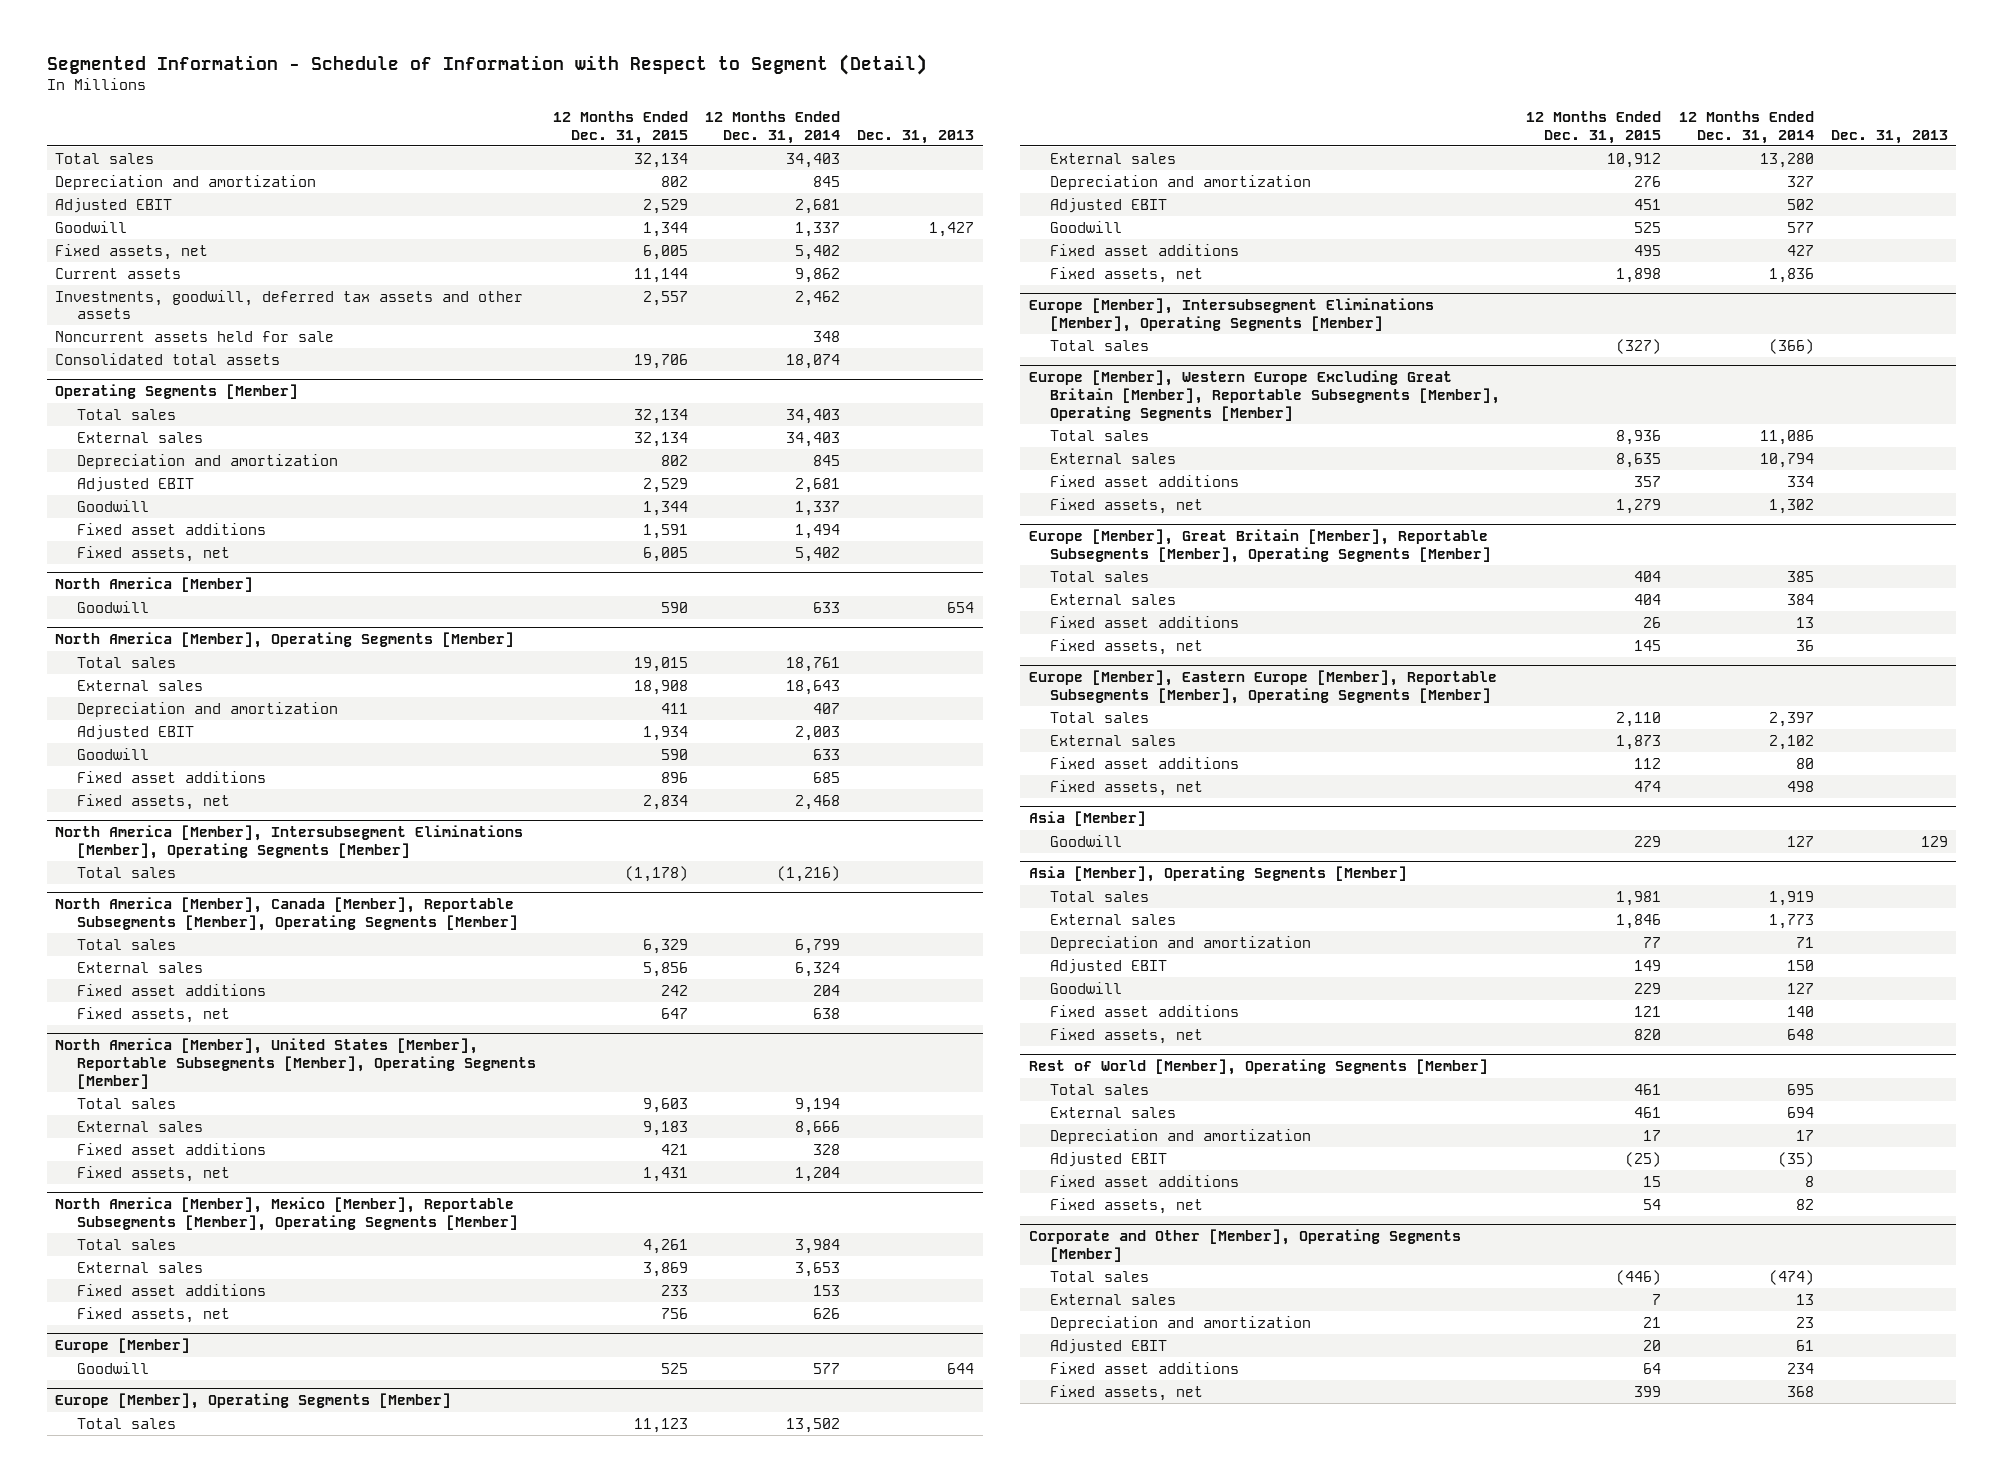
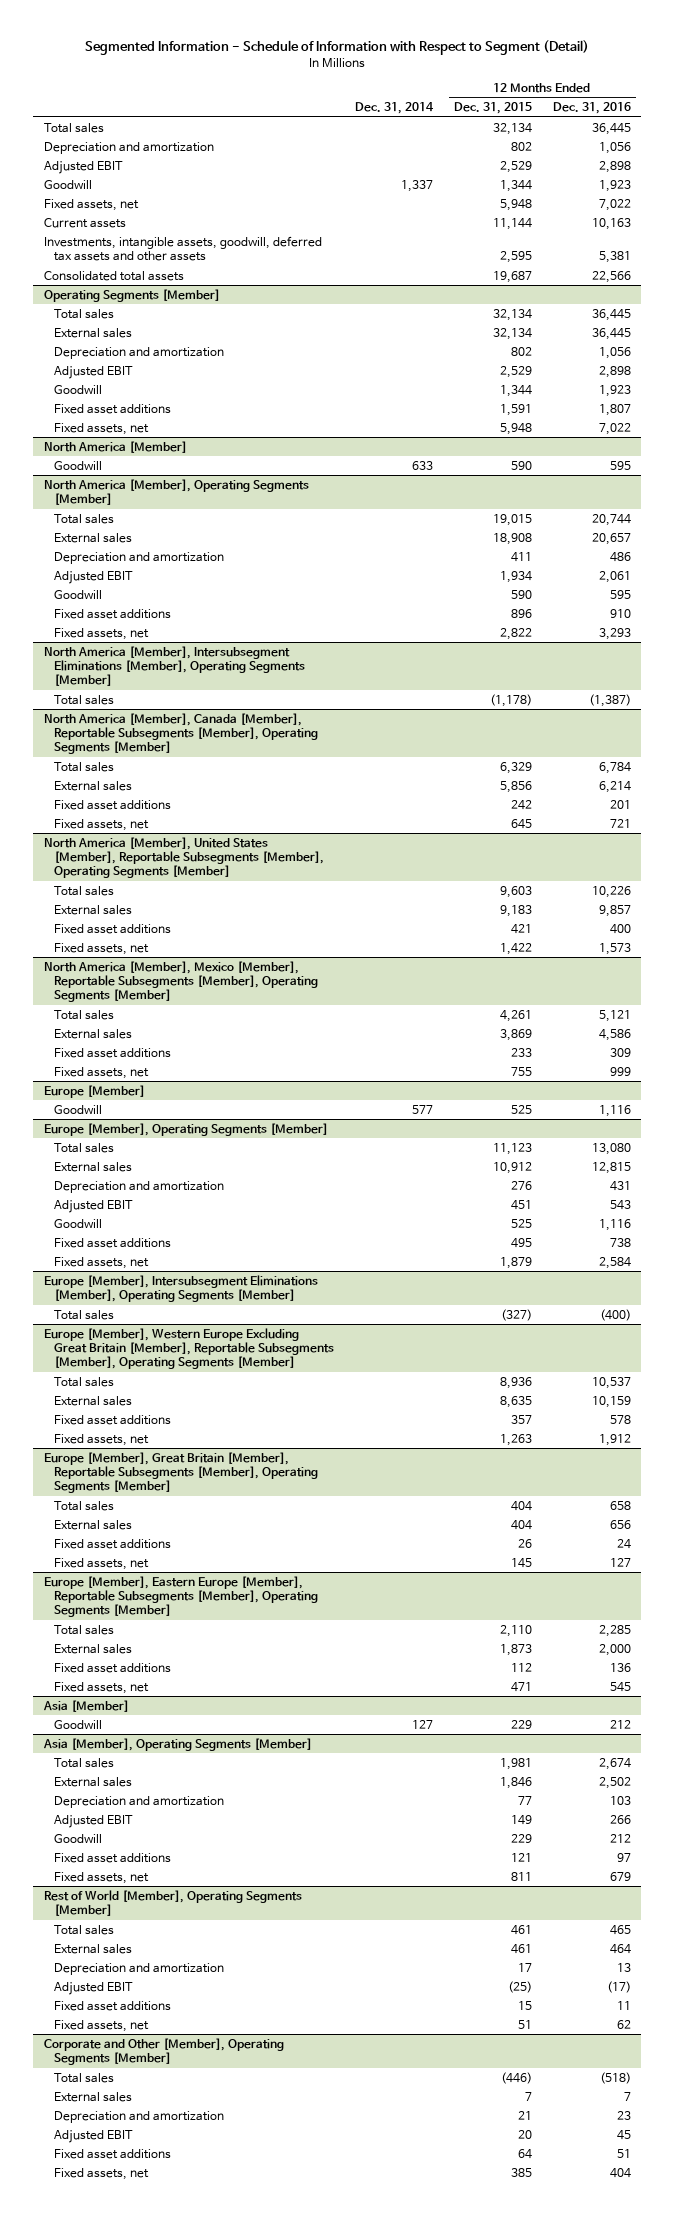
- | 12 Months Ended Dec. 31, 2015 | 12 Months Ended Dec. 31, 2014 | Dec. 31, 2013
+ | Dec. 31, 2014 | 12 Months Ended Dec. 31, 2015 | 12 Months Ended Dec. 31, 2016
- Fixed assets, net | 6,005 | 5,402 |
+ Fixed assets, net | | 5,948 | 7,022
- Investments, goodwill, deferred tax assets and other assets | 2,557 | 2,462 |
- Noncurrent assets held for sale | | 348 |
- Consolidated total assets | 19,706 | 18,074 |
+ Investments, intangible assets, goodwill, deferred tax assets and other assets | | 2,595 | 5,381
+ Consolidated total assets | | 19,687 | 22,566
@ Operating Segments [Member]
- Fixed assets, net | 6,005 | 5,402 |
+ Fixed assets, net | | 5,948 | 7,022
@ North America [Member], Operating Segments [Member]
- Fixed assets, net | 2,834 | 2,468 |
+ Fixed assets, net | | 2,822 | 3,293
@ North America [Member], Canada [Member], Reportable Subsegments [Member], Operating Segments [Member]
- Fixed assets, net | 647 | 638 |
+ Fixed assets, net | | 645 | 721
@ North America [Member], United States [Member], Reportable Subsegments [Member], Operating Segments [Member]
- Fixed assets, net | 1,431 | 1,204 |
+ Fixed assets, net | | 1,422 | 1,573
@ North America [Member], Mexico [Member], Reportable Subsegments [Member], Operating Segments [Member]
- Fixed assets, net | 756 | 626 |
+ Fixed assets, net | | 755 | 999
@ Europe [Member], Operating Segments [Member]
- Fixed assets, net | 1,898 | 1,836 |
+ Fixed assets, net | | 1,879 | 2,584
@ Europe [Member], Western Europe Excluding Great Britain [Member], Reportable Subsegments [Member], Operating Segments [Member]
- Fixed assets, net | 1,279 | 1,302 |
+ Fixed assets, net | | 1,263 | 1,912
@ Europe [Member], Eastern Europe [Member], Reportable Subsegments [Member], Operating Segments [Member]
- Fixed assets, net | 474 | 498 |
+ Fixed assets, net | | 471 | 545
@ Asia [Member], Operating Segments [Member]
- Fixed assets, net | 820 | 648 |
+ Fixed assets, net | | 811 | 679
@ Rest of World [Member], Operating Segments [Member]
- Fixed assets, net | 54 | 82 |
+ Fixed assets, net | | 51 | 62
@ Corporate and Other [Member], Operating Segments [Member]
- Fixed assets, net | 399 | 368 |
+ Fixed assets, net | | 385 | 404

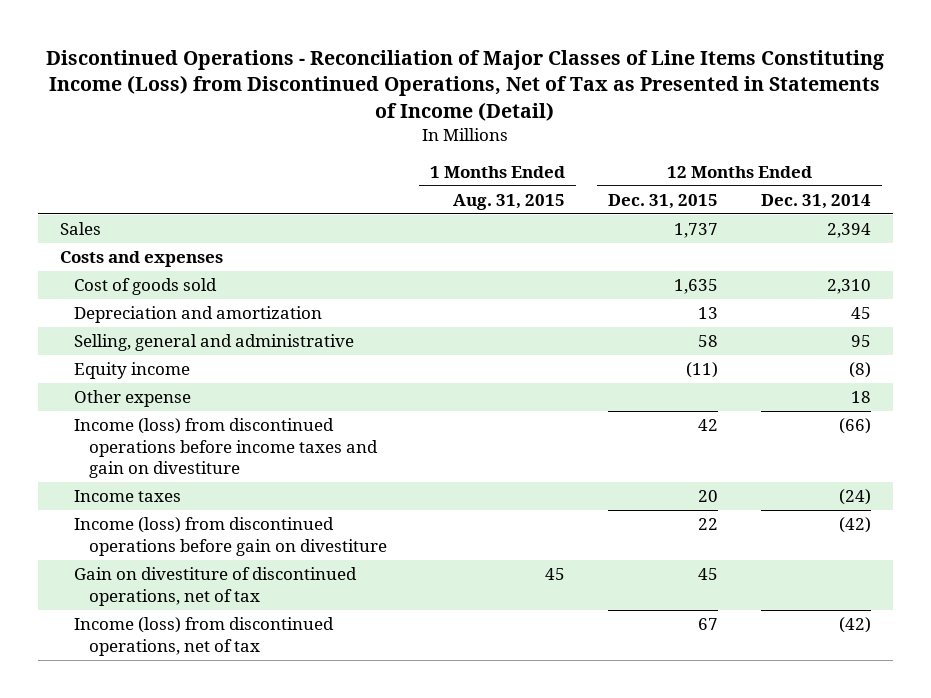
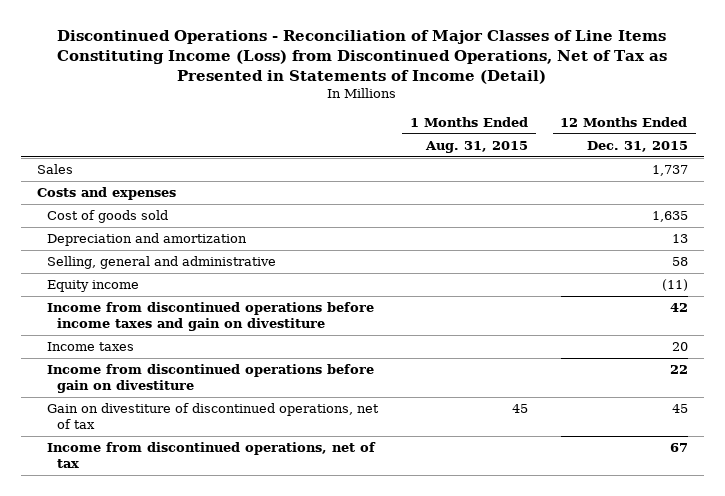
- | 1 Months Ended Aug. 31, 2015 | 12 Months Ended Dec. 31, 2015 | 12 Months Ended Dec. 31, 2014
+ | 1 Months Ended Aug. 31, 2015 | 12 Months Ended Dec. 31, 2015
- Other expense | | | 18
- Income (loss) from discontinued operations before income taxes and gain on divestiture | | 42 | (66)
+ Income from discontinued operations before income taxes and gain on divestiture | | 42
- Income (loss) from discontinued operations before gain on divestiture | | 22 | (42)
+ Income from discontinued operations before gain on divestiture | | 22
- Income (loss) from discontinued operations, net of tax | | 67 | (42)
+ Income from discontinued operations, net of tax | | 67

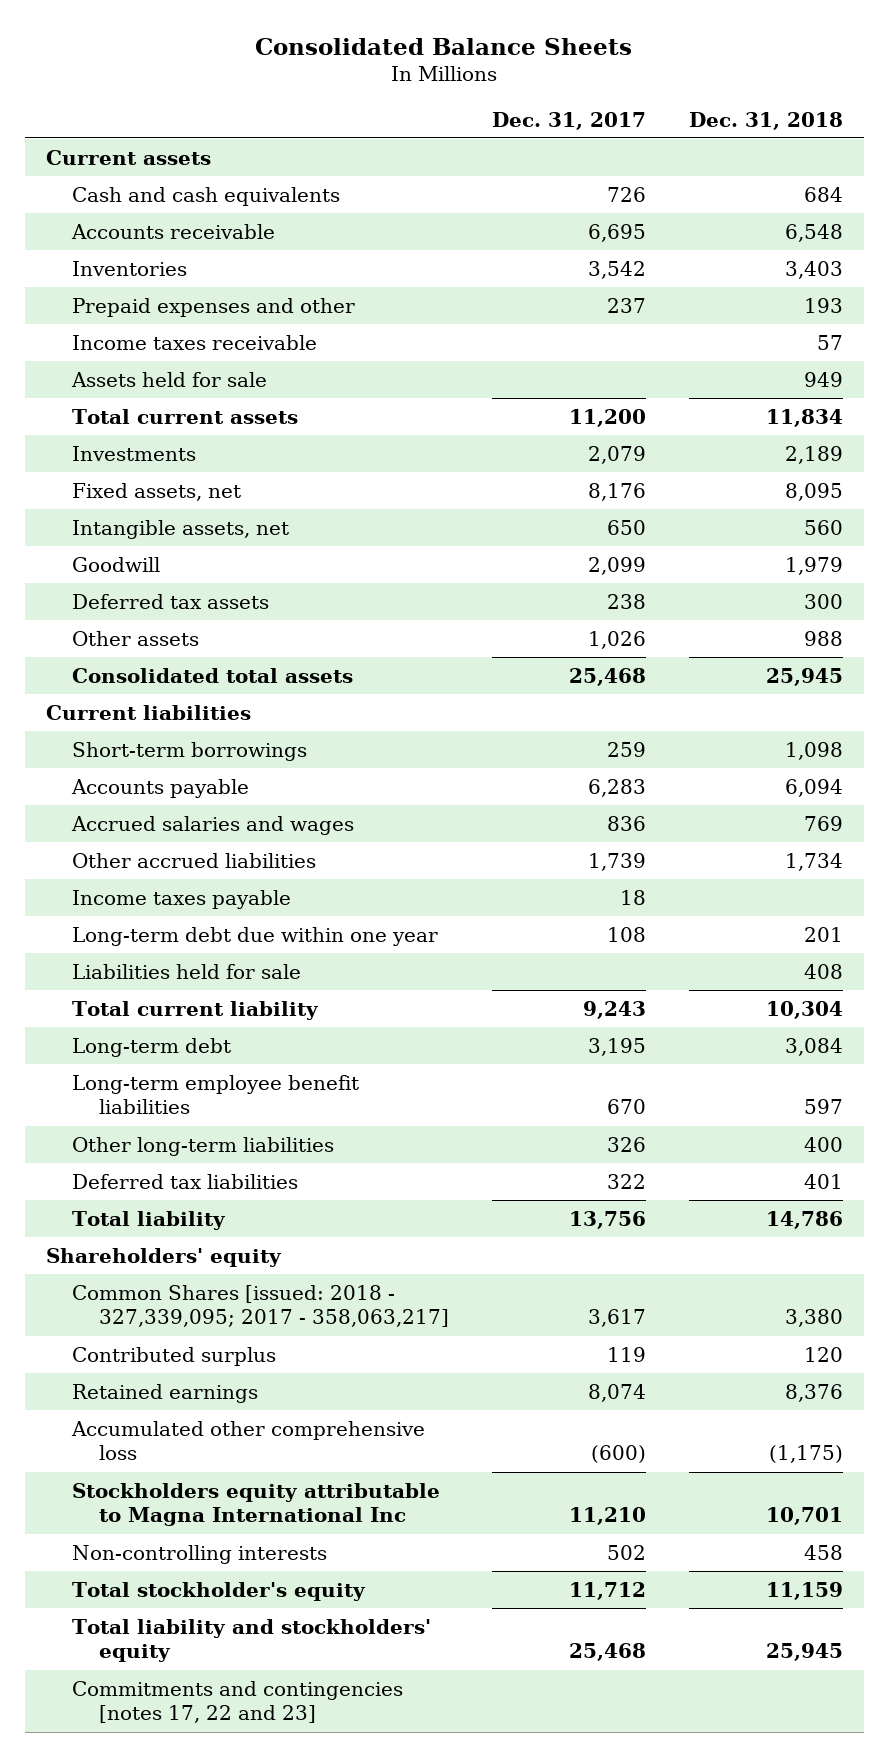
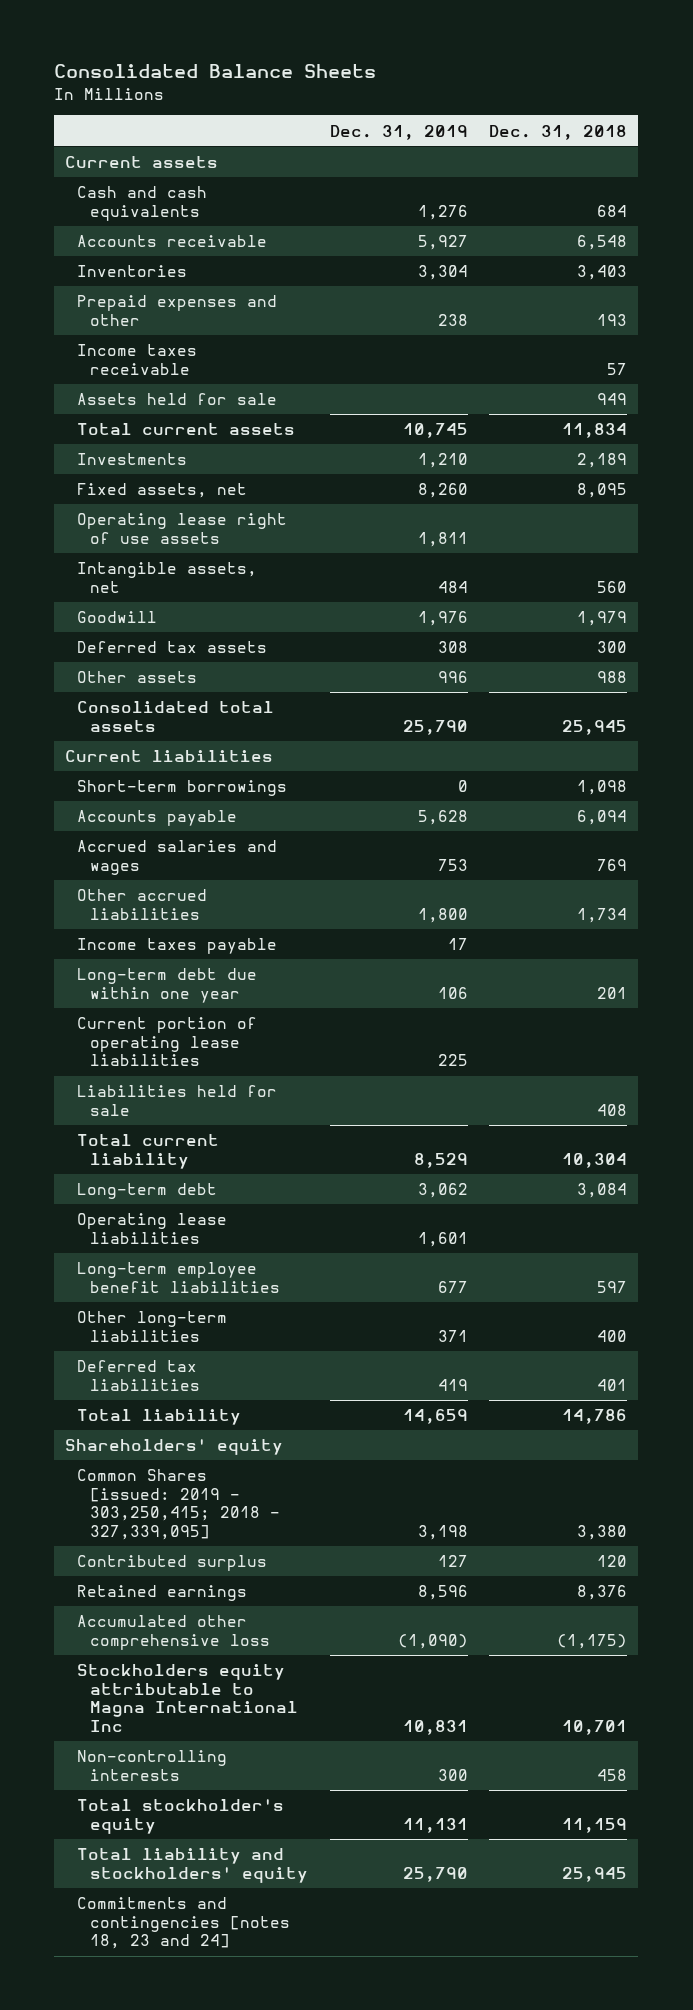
- | Dec. 31, 2017 | Dec. 31, 2018
+ | Dec. 31, 2019 | Dec. 31, 2018
+ Operating lease right of use assets | 1,811 |
+ Current portion of operating lease liabilities | 225 |
+ Operating lease liabilities | 1,601 |
- Common Shares [issued: 2018 - 327,339,095; 2017 - 358,063,217] | 3,617 | 3,380
+ Common Shares [issued: 2019 - 303,250,415; 2018 - 327,339,095] | 3,198 | 3,380
- Commitments and contingencies [notes 17, 22 and 23]
+ Commitments and contingencies [notes 18, 23 and 24]

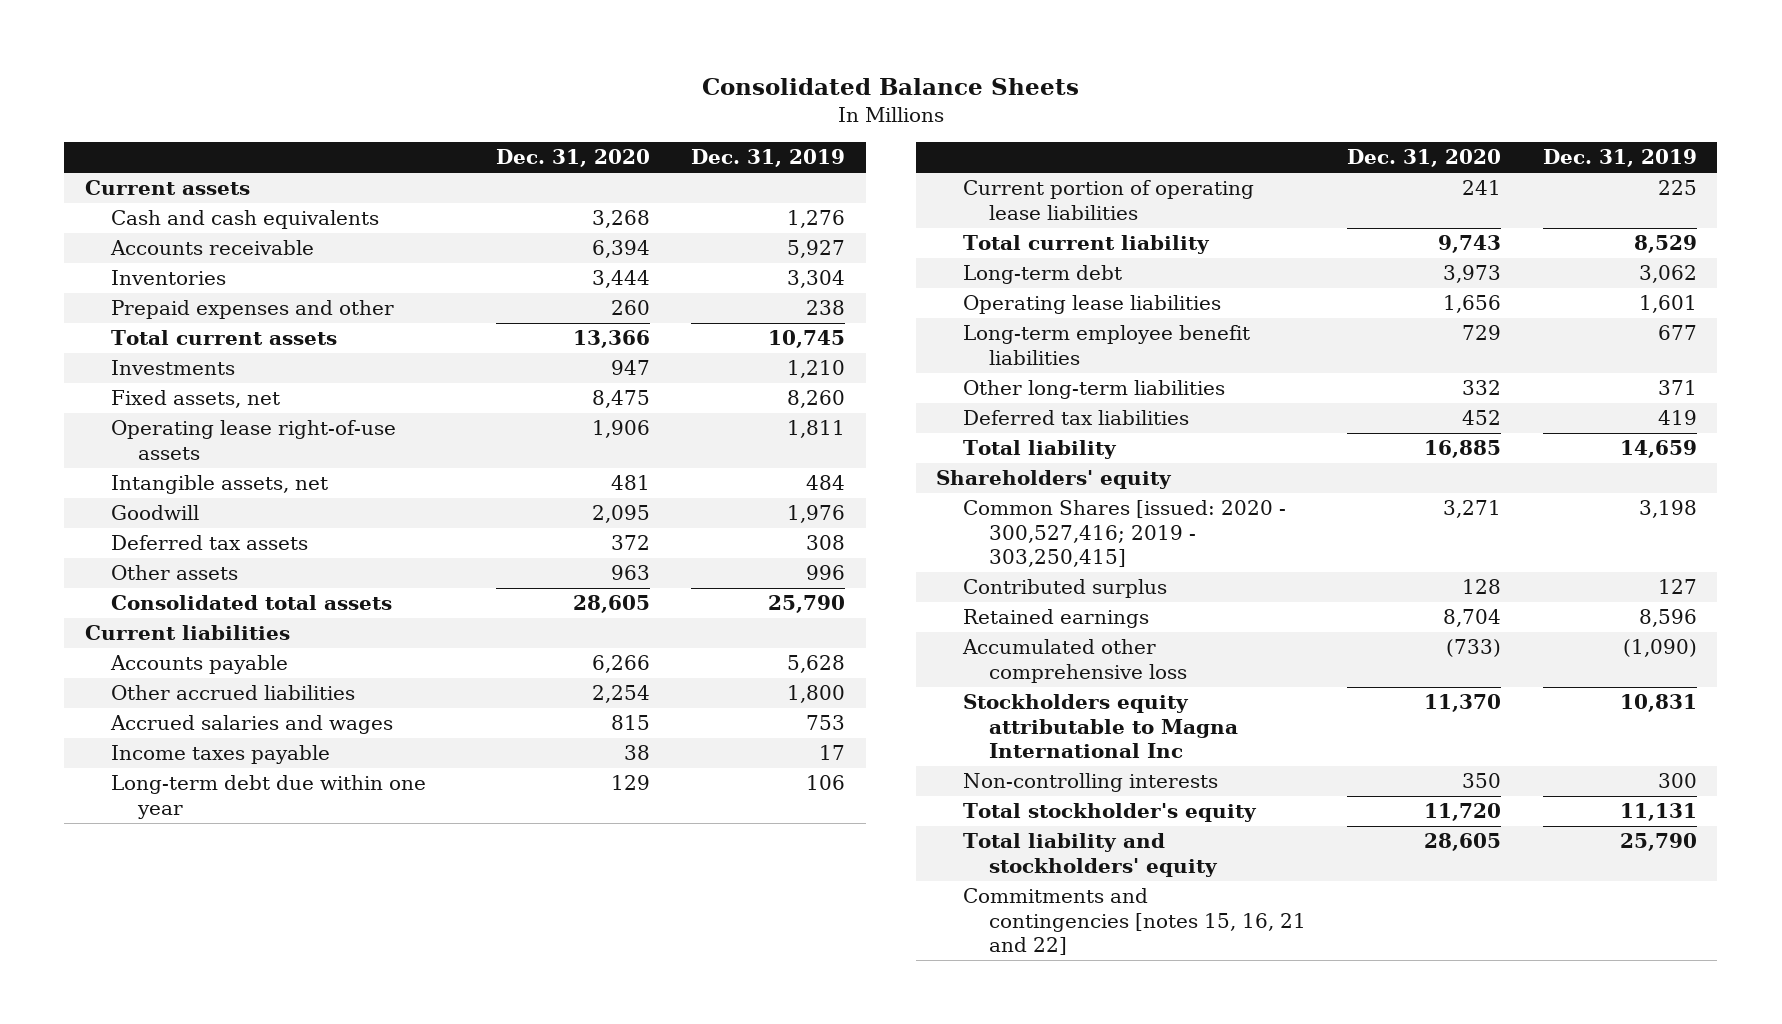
- | Dec. 31, 2019 | Dec. 31, 2018
+ | Dec. 31, 2020 | Dec. 31, 2019
- Income taxes receivable | | 57
- Assets held for sale | | 949
- Operating lease right of use assets | 1,811 |
+ Operating lease right-of-use assets | 1,906 | 1,811
- Short-term borrowings | 0 | 1,098
moved down: Accrued salaries and wages | 815 | 753
- Liabilities held for sale | | 408
- Common Shares [issued: 2019 - 303,250,415; 2018 - 327,339,095] | 3,198 | 3,380
+ Common Shares [issued: 2020 - 300,527,416; 2019 - 303,250,415] | 3,271 | 3,198
- Commitments and contingencies [notes 18, 23 and 24]
+ Commitments and contingencies [notes 15, 16, 21 and 22]

